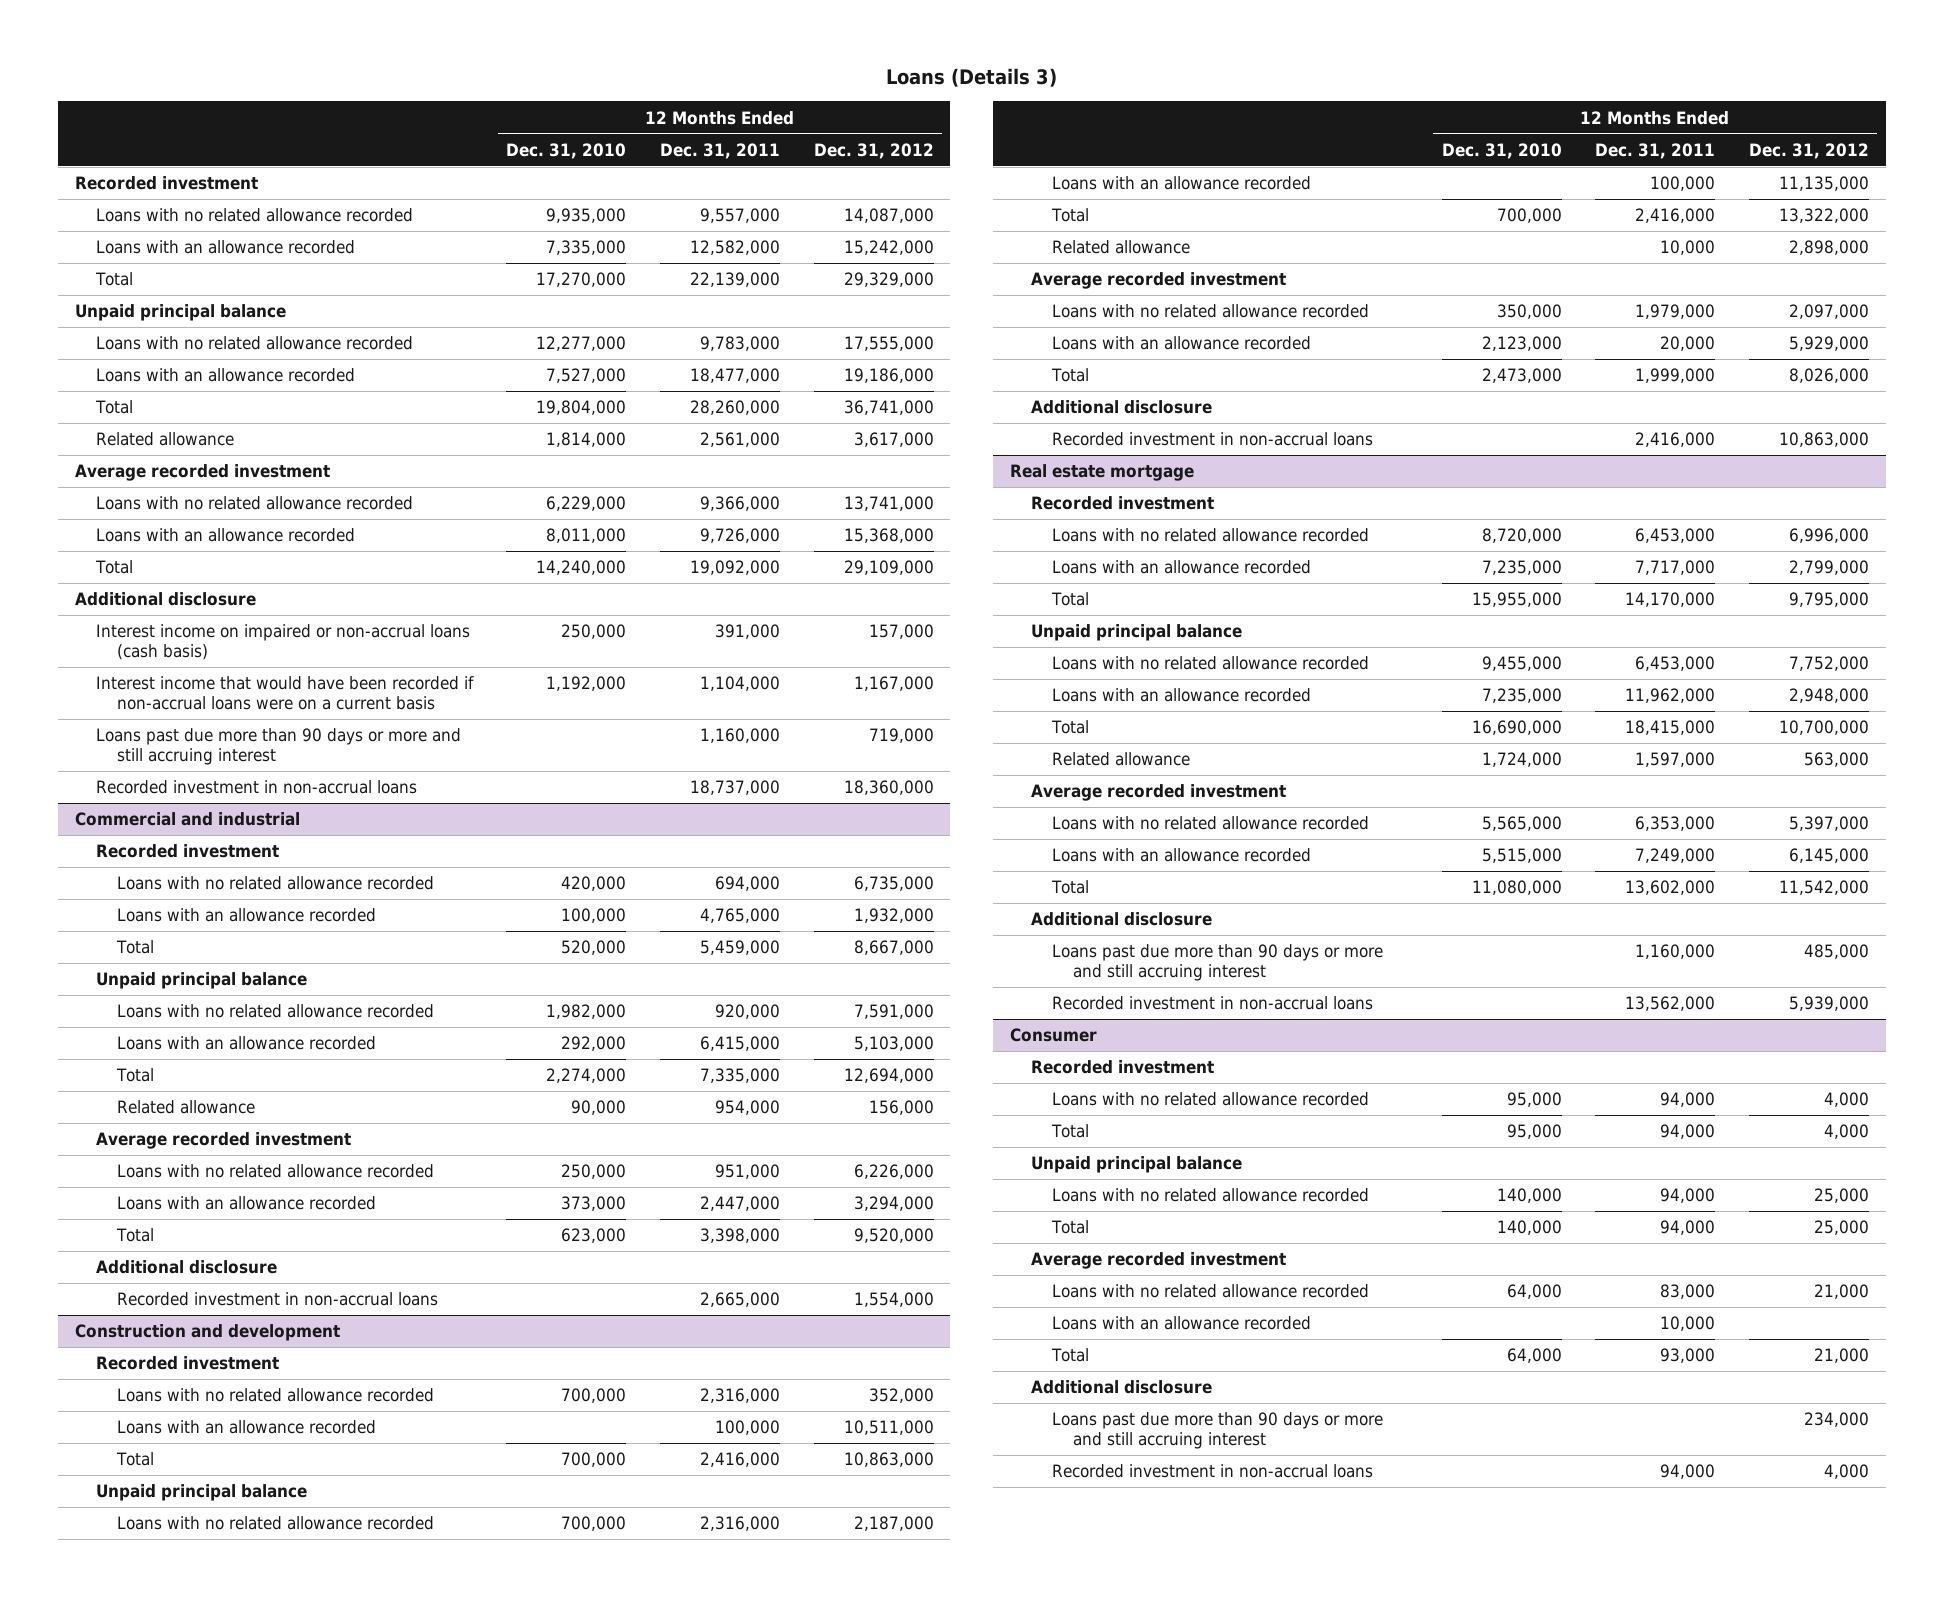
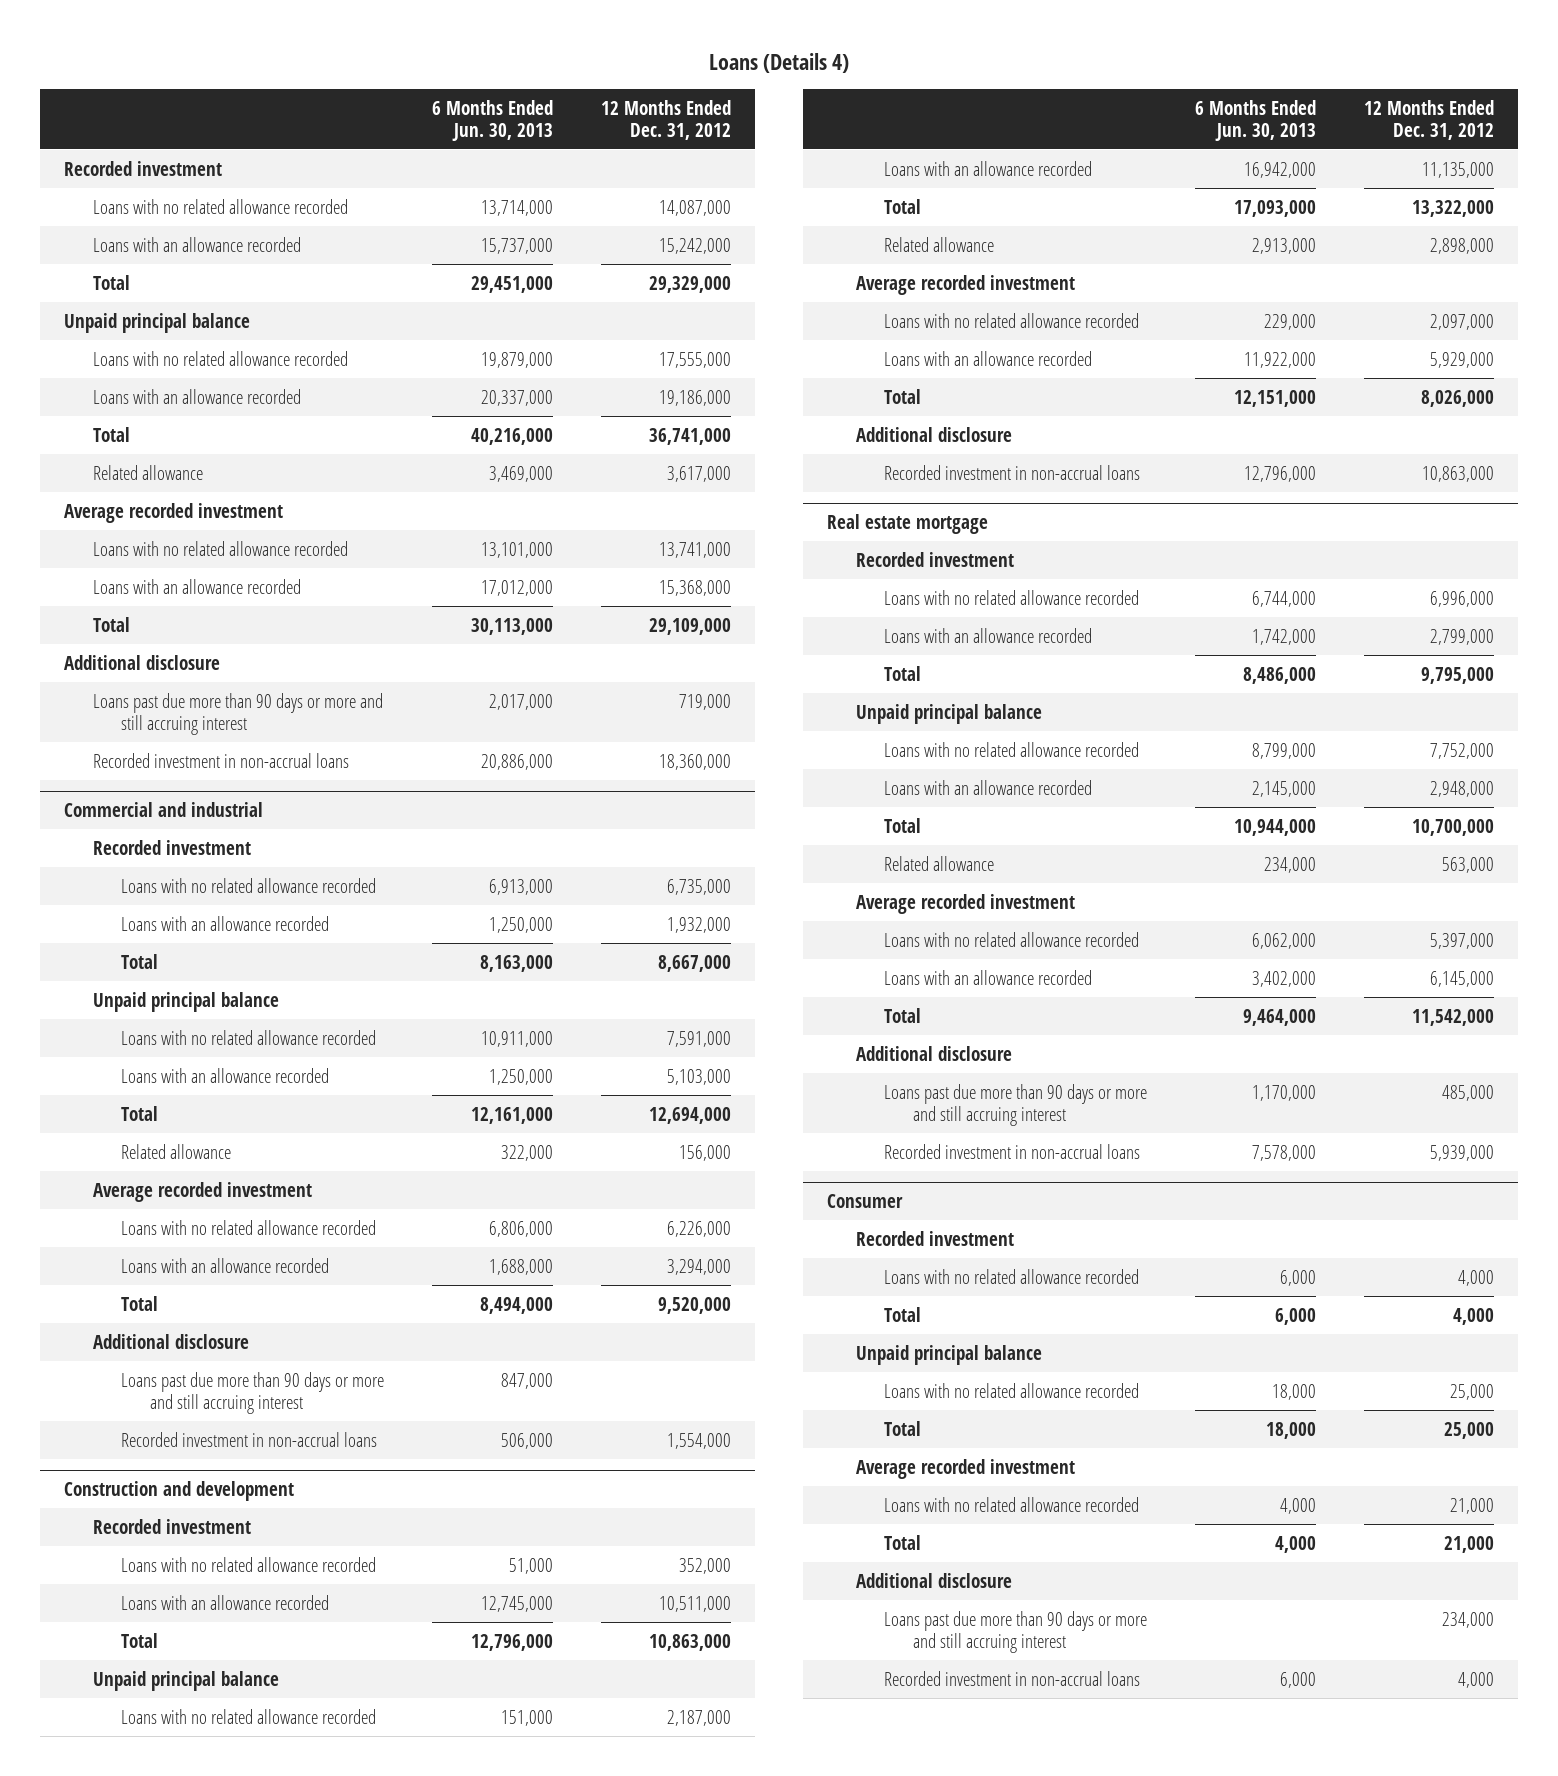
- Loans (Details 3)
+ Loans (Details 4)
- | 12 Months Ended Dec. 31, 2010 | 12 Months Ended Dec. 31, 2011 | 12 Months Ended Dec. 31, 2012
+ | 6 Months Ended Jun. 30, 2013 | 12 Months Ended Dec. 31, 2012
- Interest income on impaired or non-accrual loans (cash basis) | 250,000 | 391,000 | 157,000
- Interest income that would have been recorded if non-accrual loans were on a current basis | 1,192,000 | 1,104,000 | 1,167,000
@ Commercial and industrial
+ Loans past due more than 90 days or more and still accruing interest | 847,000 |
@ Consumer
- Loans with an allowance recorded | | 10,000 |

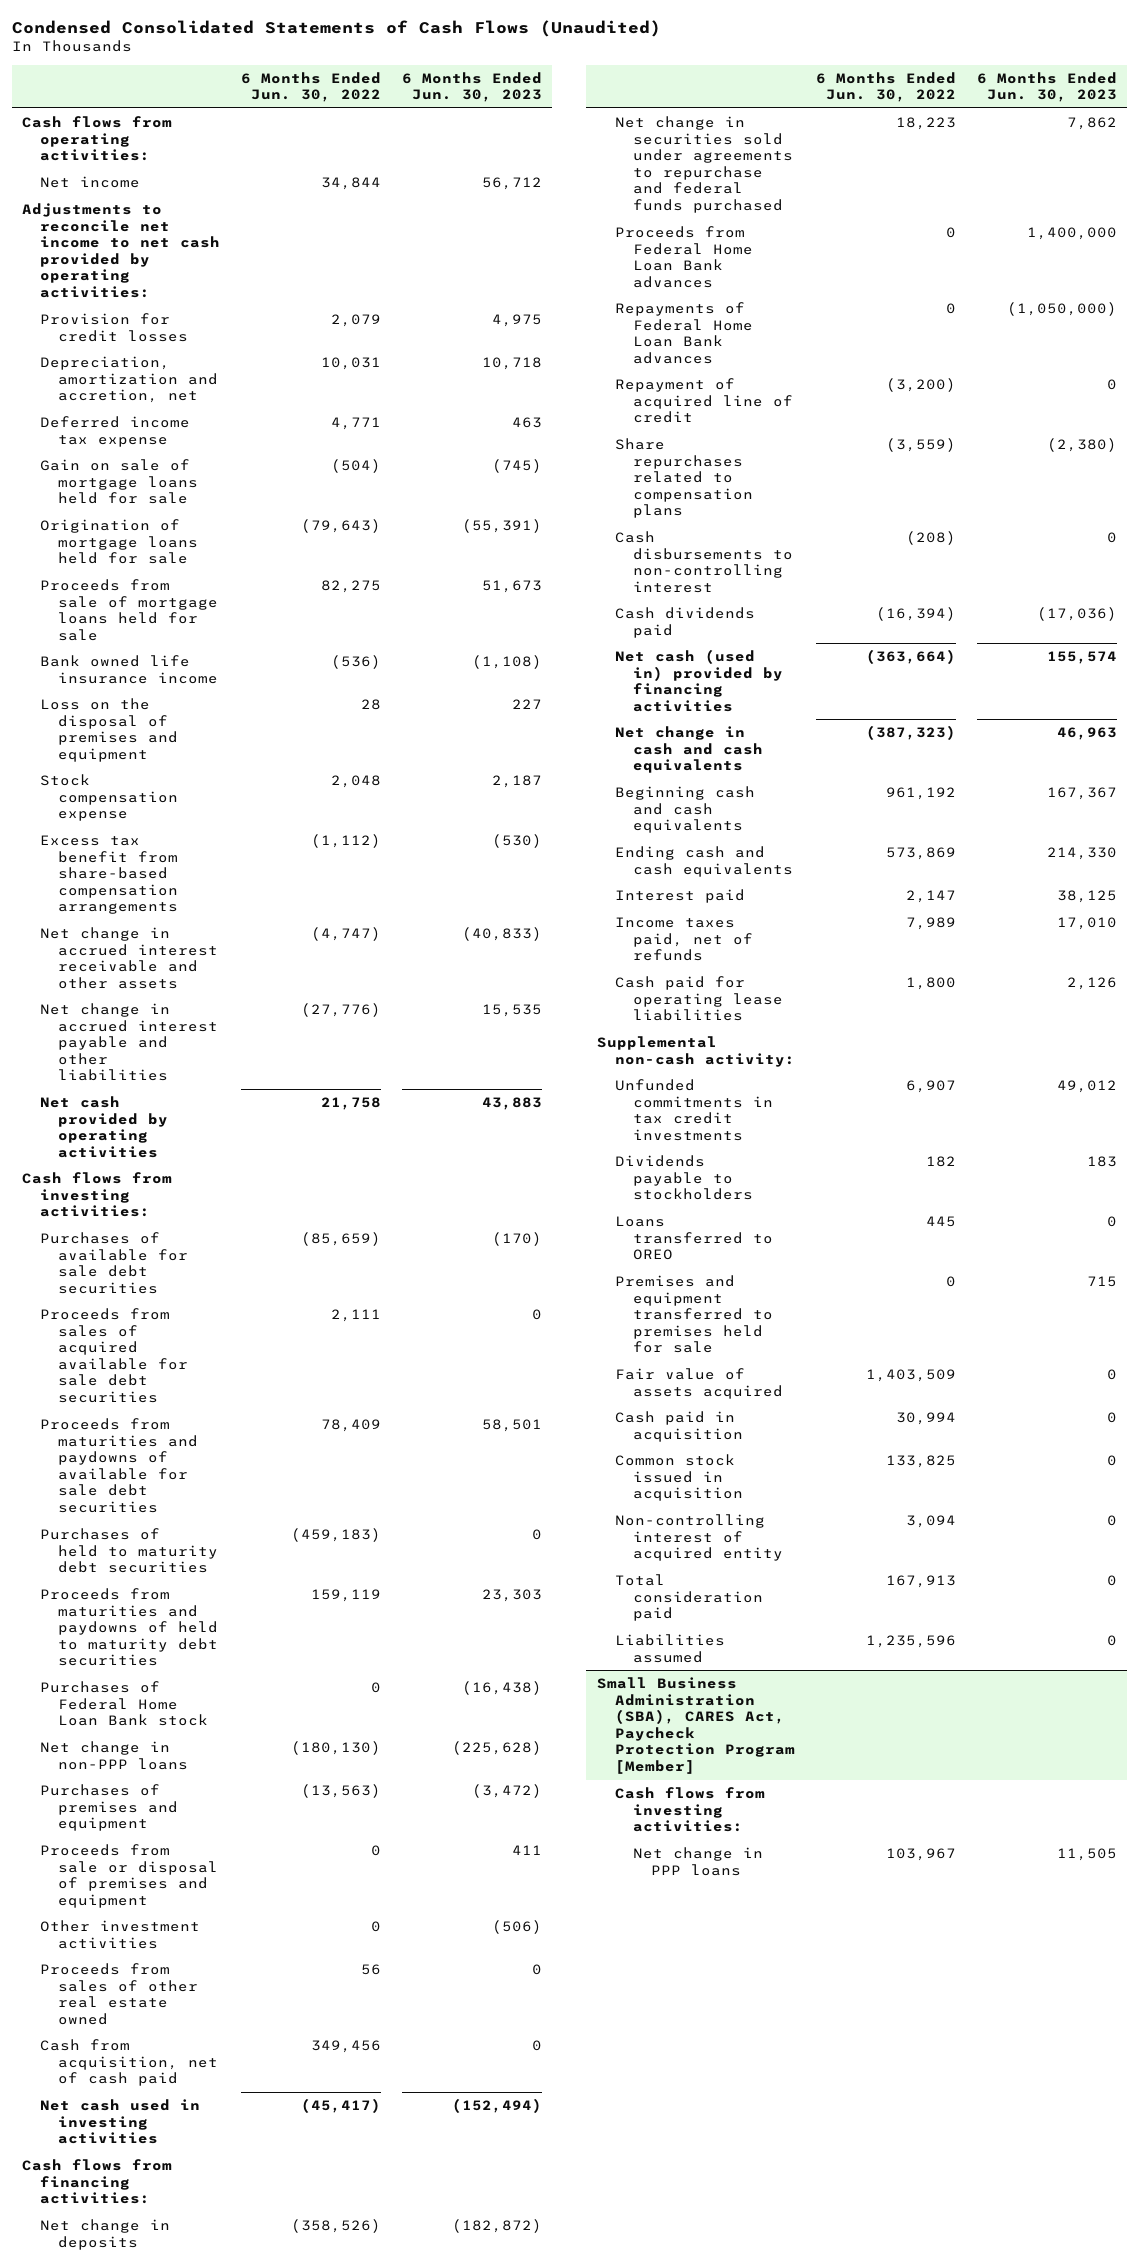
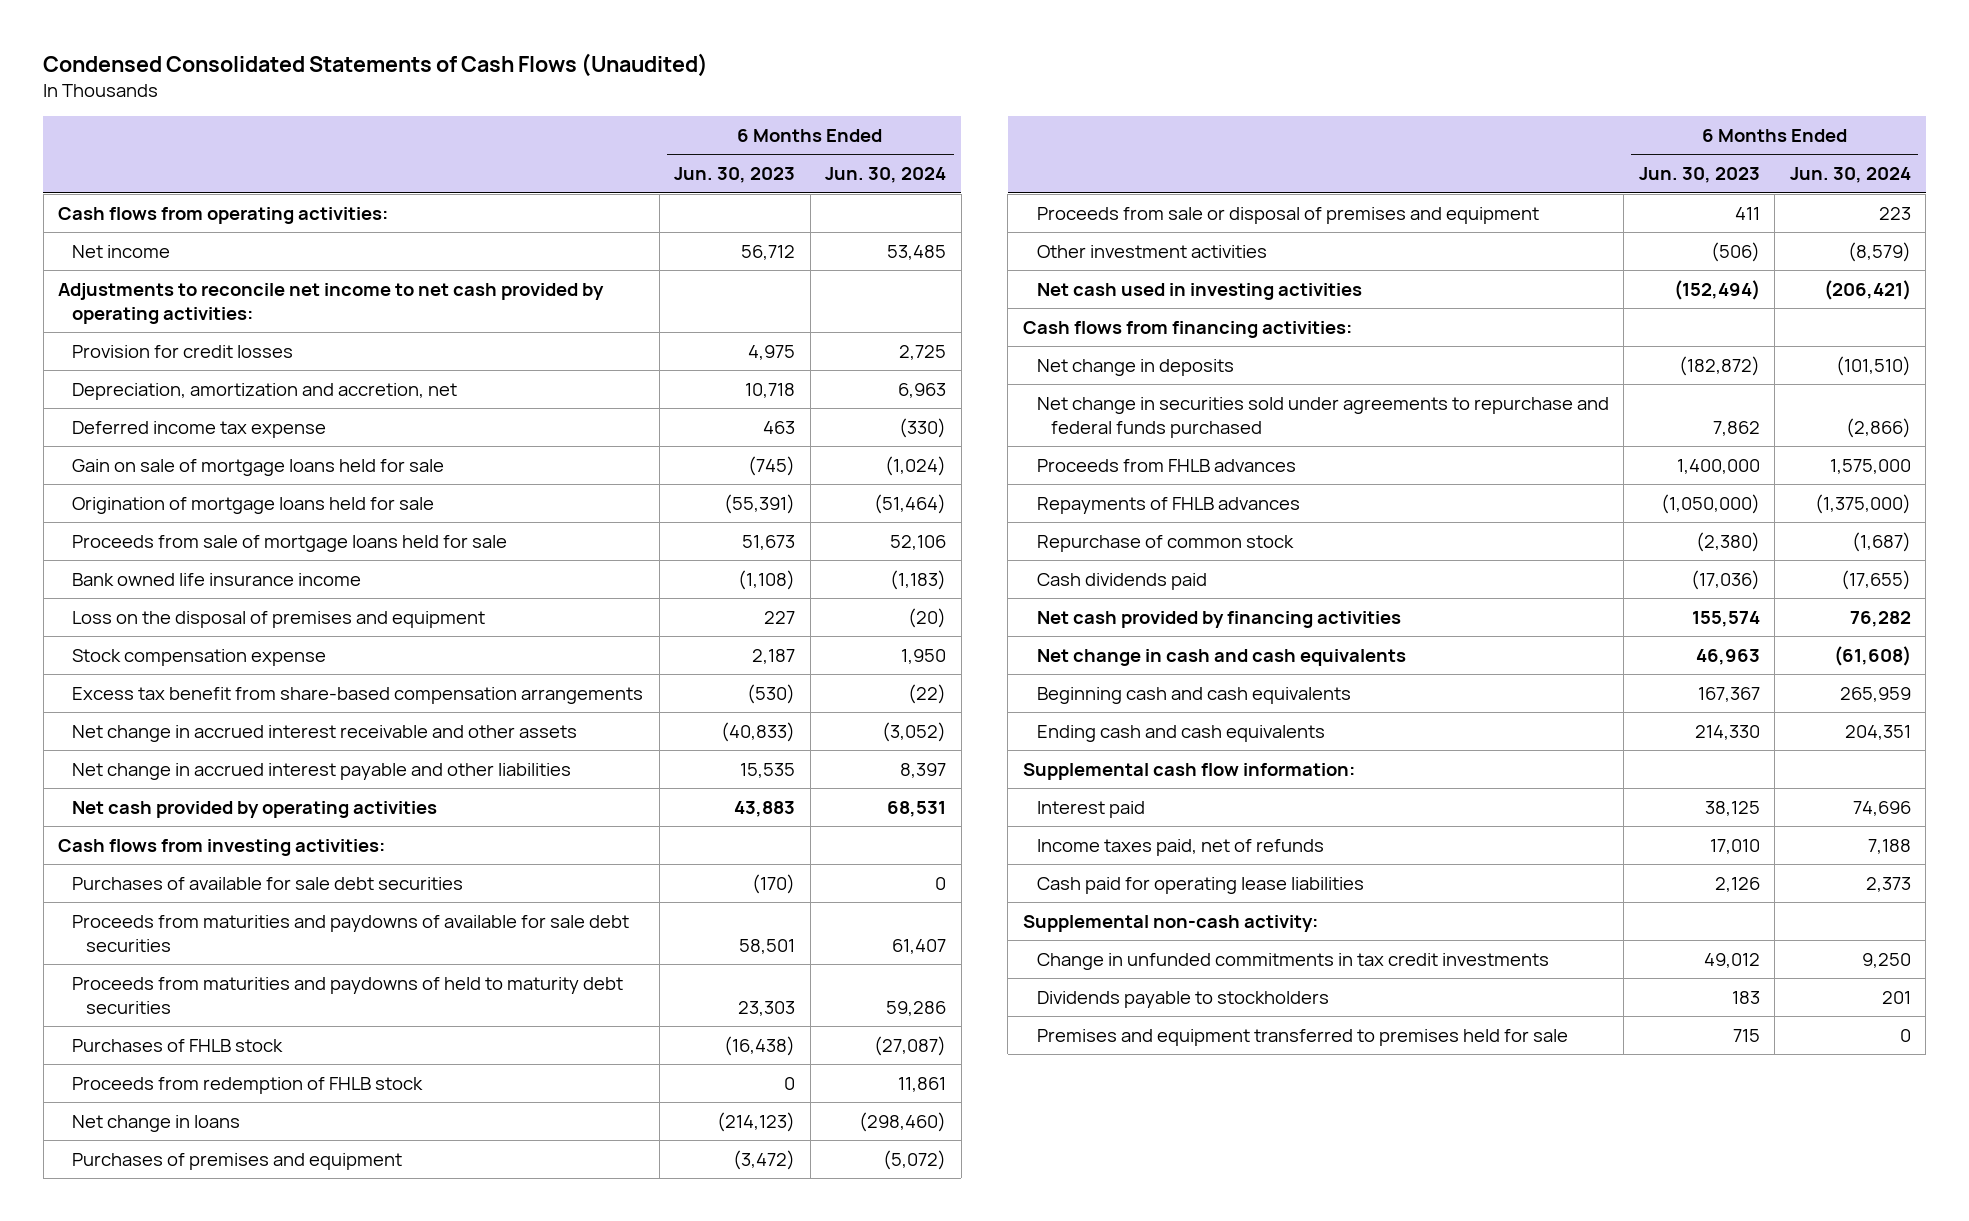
- | 6 Months Ended Jun. 30, 2022 | 6 Months Ended Jun. 30, 2023
+ | 6 Months Ended Jun. 30, 2023 | 6 Months Ended Jun. 30, 2024
- Proceeds from sales of acquired available for sale debt securities | 2,111 | 0
- Purchases of held to maturity debt securities | (459,183) | 0
- Purchases of Federal Home Loan Bank stock | 0 | (16,438)
- Net change in non-PPP loans | (180,130) | (225,628)
+ Purchases of FHLB stock | (16,438) | (27,087)
+ Proceeds from redemption of FHLB stock | 0 | 11,861
+ Net change in loans | (214,123) | (298,460)
- Proceeds from sales of other real estate owned | 56 | 0
- Cash from acquisition, net of cash paid | 349,456 | 0
- Proceeds from Federal Home Loan Bank advances | 0 | 1,400,000
- Repayments of Federal Home Loan Bank advances | 0 | (1,050,000)
- Repayment of acquired line of credit | (3,200) | 0
- Share repurchases related to compensation plans | (3,559) | (2,380)
- Cash disbursements to non-controlling interest | (208) | 0
+ Proceeds from FHLB advances | 1,400,000 | 1,575,000
+ Repayments of FHLB advances | (1,050,000) | (1,375,000)
+ Repurchase of common stock | (2,380) | (1,687)
- Net cash (used in) provided by financing activities | (363,664) | 155,574
+ Net cash provided by financing activities | 155,574 | 76,282
+ Supplemental cash flow information:
- Unfunded commitments in tax credit investments | 6,907 | 49,012
+ Change in unfunded commitments in tax credit investments | 49,012 | 9,250
- Loans transferred to OREO | 445 | 0
- Fair value of assets acquired | 1,403,509 | 0
- Cash paid in acquisition | 30,994 | 0
- Common stock issued in acquisition | 133,825 | 0
- Non-controlling interest of acquired entity | 3,094 | 0
- Total consideration paid | 167,913 | 0
- Liabilities assumed | 1,235,596 | 0
- Small Business Administration (SBA), CARES Act, Paycheck Protection Program [Member]
- Cash flows from investing activities:
- Net change in PPP loans | 103,967 | 11,505

